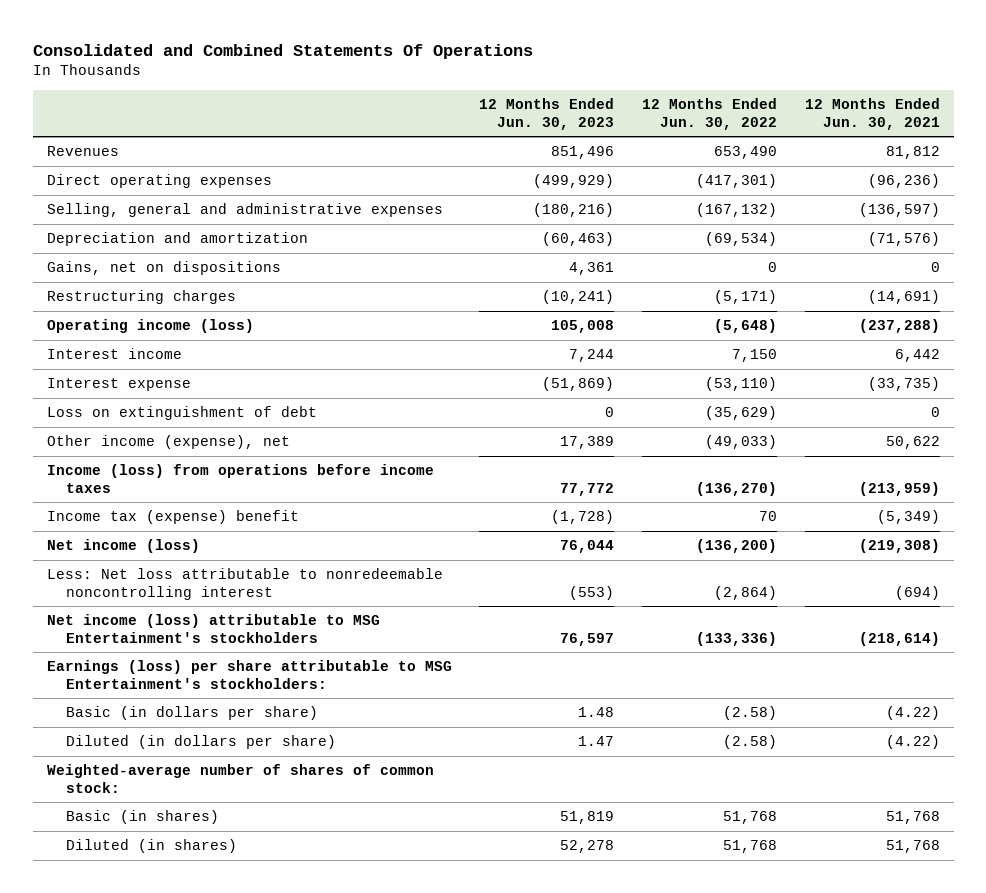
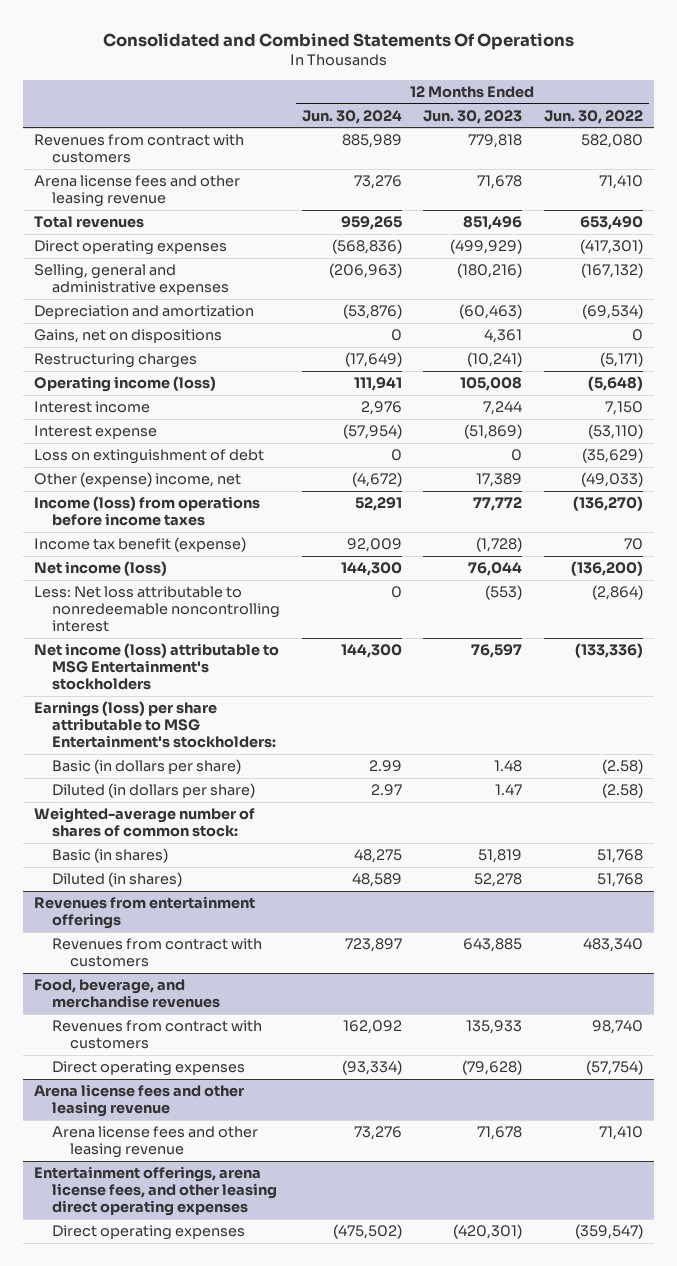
- | 12 Months Ended Jun. 30, 2023 | 12 Months Ended Jun. 30, 2022 | 12 Months Ended Jun. 30, 2021
+ | 12 Months Ended Jun. 30, 2024 | 12 Months Ended Jun. 30, 2023 | 12 Months Ended Jun. 30, 2022
- Revenues | 851,496 | 653,490 | 81,812
+ Revenues from contract with customers | 885,989 | 779,818 | 582,080
+ Arena license fees and other leasing revenue | 73,276 | 71,678 | 71,410
+ Total revenues | 959,265 | 851,496 | 653,490
- Other income (expense), net | 17,389 | (49,033) | 50,622
+ Other (expense) income, net | (4,672) | 17,389 | (49,033)
- Income tax (expense) benefit | (1,728) | 70 | (5,349)
+ Income tax benefit (expense) | 92,009 | (1,728) | 70
+ Revenues from entertainment offerings
+ Revenues from contract with customers | 723,897 | 643,885 | 483,340
+ Food, beverage, and merchandise revenues
+ Revenues from contract with customers | 162,092 | 135,933 | 98,740
+ Direct operating expenses | (93,334) | (79,628) | (57,754)
+ Arena license fees and other leasing revenue
+ Arena license fees and other leasing revenue | 73,276 | 71,678 | 71,410
+ Entertainment offerings, arena license fees, and other leasing direct operating expenses
+ Direct operating expenses | (475,502) | (420,301) | (359,547)

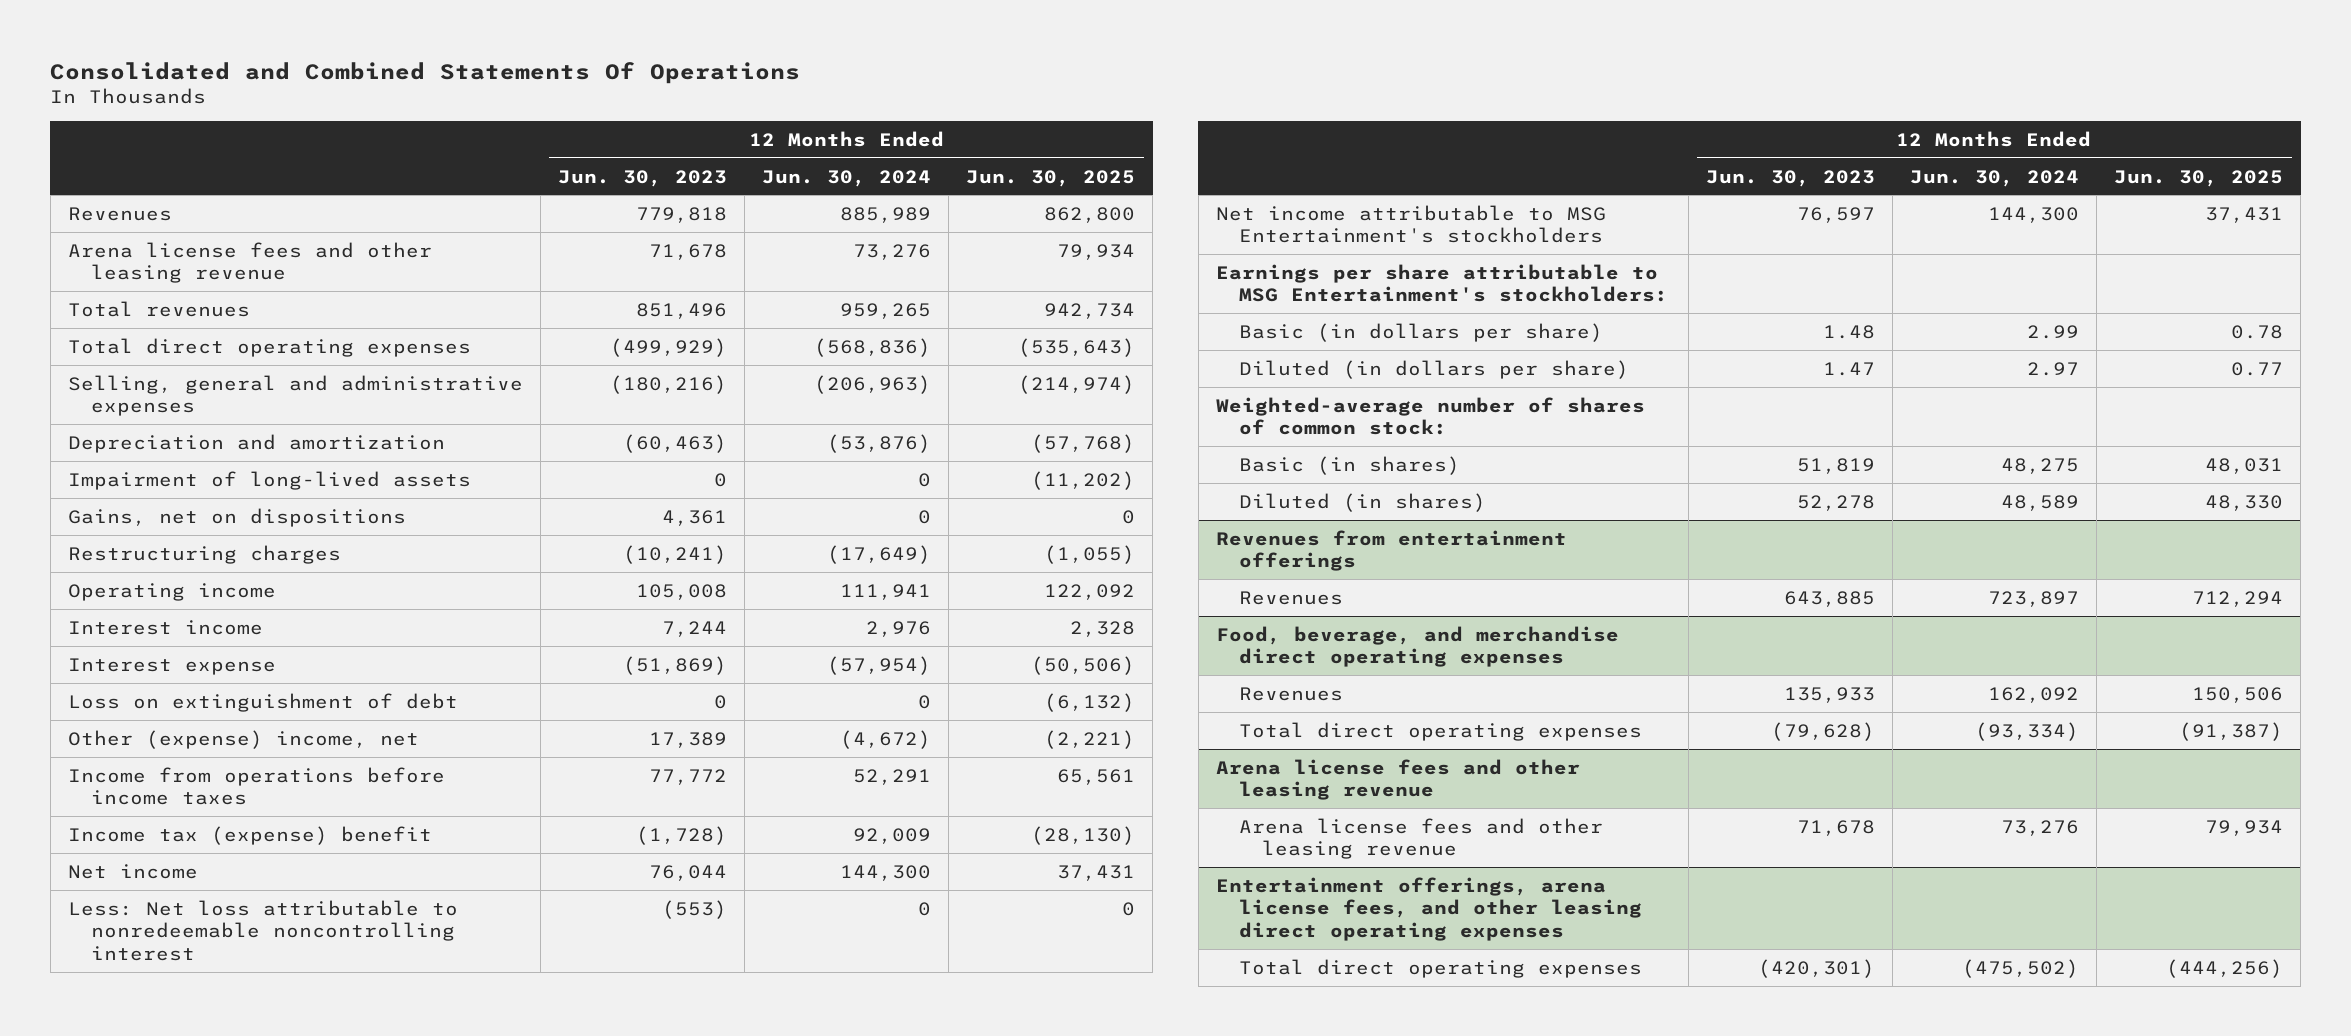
- | 12 Months Ended Jun. 30, 2024 | 12 Months Ended Jun. 30, 2023 | 12 Months Ended Jun. 30, 2022
+ | 12 Months Ended Jun. 30, 2023 | 12 Months Ended Jun. 30, 2024 | 12 Months Ended Jun. 30, 2025
- Revenues from contract with customers | 885,989 | 779,818 | 582,080
+ Revenues | 779,818 | 885,989 | 862,800
- Direct operating expenses | (568,836) | (499,929) | (417,301)
+ Total direct operating expenses | (499,929) | (568,836) | (535,643)
+ Impairment of long-lived assets | 0 | 0 | (11,202)
- Operating income (loss) | 111,941 | 105,008 | (5,648)
+ Operating income | 105,008 | 111,941 | 122,092
- Income (loss) from operations before income taxes | 52,291 | 77,772 | (136,270)
- Income tax benefit (expense) | 92,009 | (1,728) | 70
- Net income (loss) | 144,300 | 76,044 | (136,200)
+ Income from operations before income taxes | 77,772 | 52,291 | 65,561
+ Income tax (expense) benefit | (1,728) | 92,009 | (28,130)
+ Net income | 76,044 | 144,300 | 37,431
- Net income (loss) attributable to MSG Entertainment's stockholders | 144,300 | 76,597 | (133,336)
- Earnings (loss) per share attributable to MSG Entertainment's stockholders:
+ Net income attributable to MSG Entertainment's stockholders | 76,597 | 144,300 | 37,431
+ Earnings per share attributable to MSG Entertainment's stockholders:
@ Revenues from entertainment offerings
- Revenues from contract with customers | 723,897 | 643,885 | 483,340
- Food, beverage, and merchandise revenues
- Revenues from contract with customers | 162,092 | 135,933 | 98,740
- Direct operating expenses | (93,334) | (79,628) | (57,754)
@ Revenues from entertainment offerings
+ Revenues | 643,885 | 723,897 | 712,294
+ Food, beverage, and merchandise direct operating expenses
+ Revenues | 135,933 | 162,092 | 150,506
+ Total direct operating expenses | (79,628) | (93,334) | (91,387)
@ Entertainment offerings, arena license fees, and other leasing direct operating expenses
- Direct operating expenses | (475,502) | (420,301) | (359,547)
+ Total direct operating expenses | (420,301) | (475,502) | (444,256)

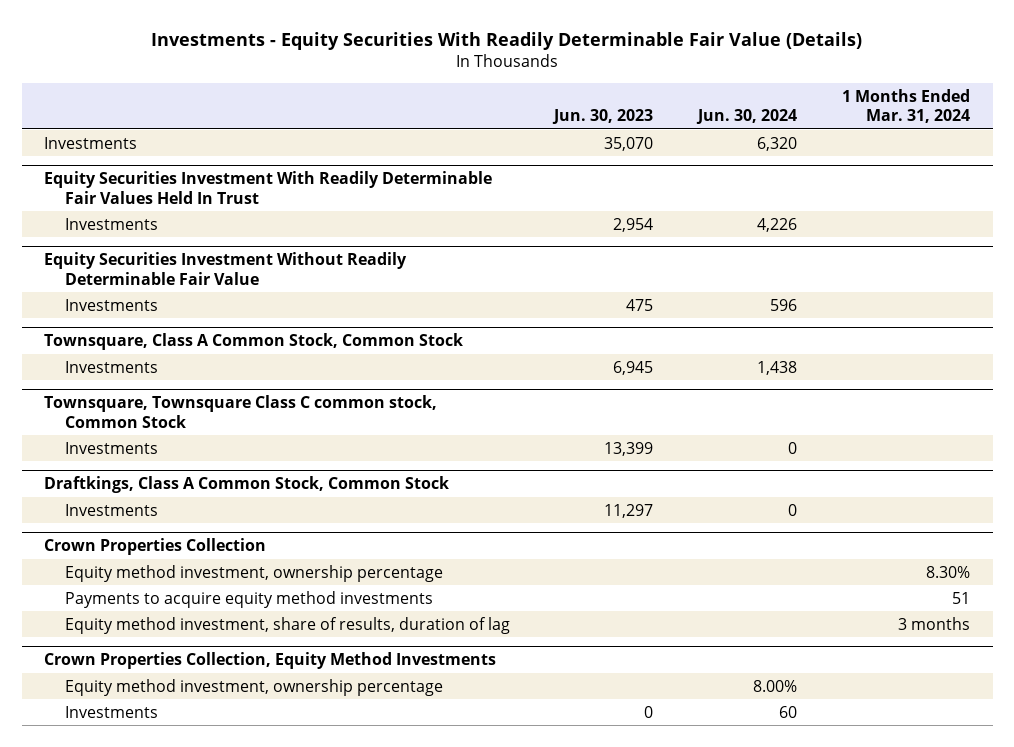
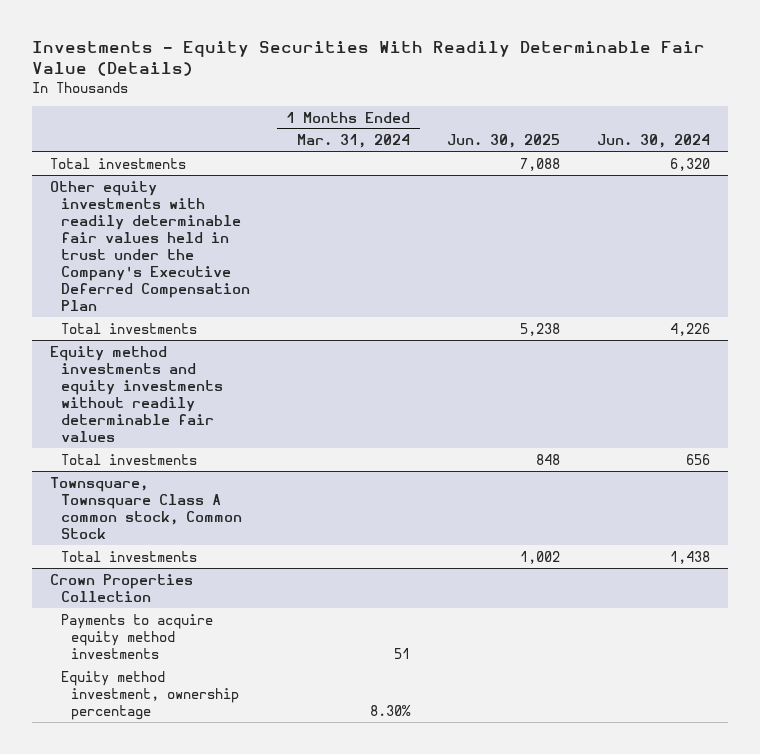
- | Jun. 30, 2023 | Jun. 30, 2024 | 1 Months Ended Mar. 31, 2024
+ | 1 Months Ended Mar. 31, 2024 | Jun. 30, 2025 | Jun. 30, 2024
- Investments | 35,070 | 6,320 |
- Equity Securities Investment With Readily Determinable Fair Values Held In Trust
- Investments | 2,954 | 4,226 |
- Equity Securities Investment Without Readily Determinable Fair Value
- Investments | 475 | 596 |
- Townsquare, Class A Common Stock, Common Stock
- Investments | 6,945 | 1,438 |
- Townsquare, Townsquare Class C common stock, Common Stock
- Investments | 13,399 | 0 |
- Draftkings, Class A Common Stock, Common Stock
- Investments | 11,297 | 0 |
+ Total investments | | 7,088 | 6,320
+ Other equity investments with readily determinable fair values held in trust under the Company's Executive Deferred Compensation Plan
+ Total investments | | 5,238 | 4,226
+ Equity method investments and equity investments without readily determinable fair values
+ Total investments | | 848 | 656
+ Townsquare, Townsquare Class A common stock, Common Stock
+ Total investments | | 1,002 | 1,438
@ Crown Properties Collection
- Equity method investment, share of results, duration of lag | | | 3 months
- Crown Properties Collection, Equity Method Investments
- Equity method investment, ownership percentage | | 8.00% |
- Investments | 0 | 60 |
@ Crown Properties Collection
moved down: Equity method investment, ownership percentage | 8.30% | |

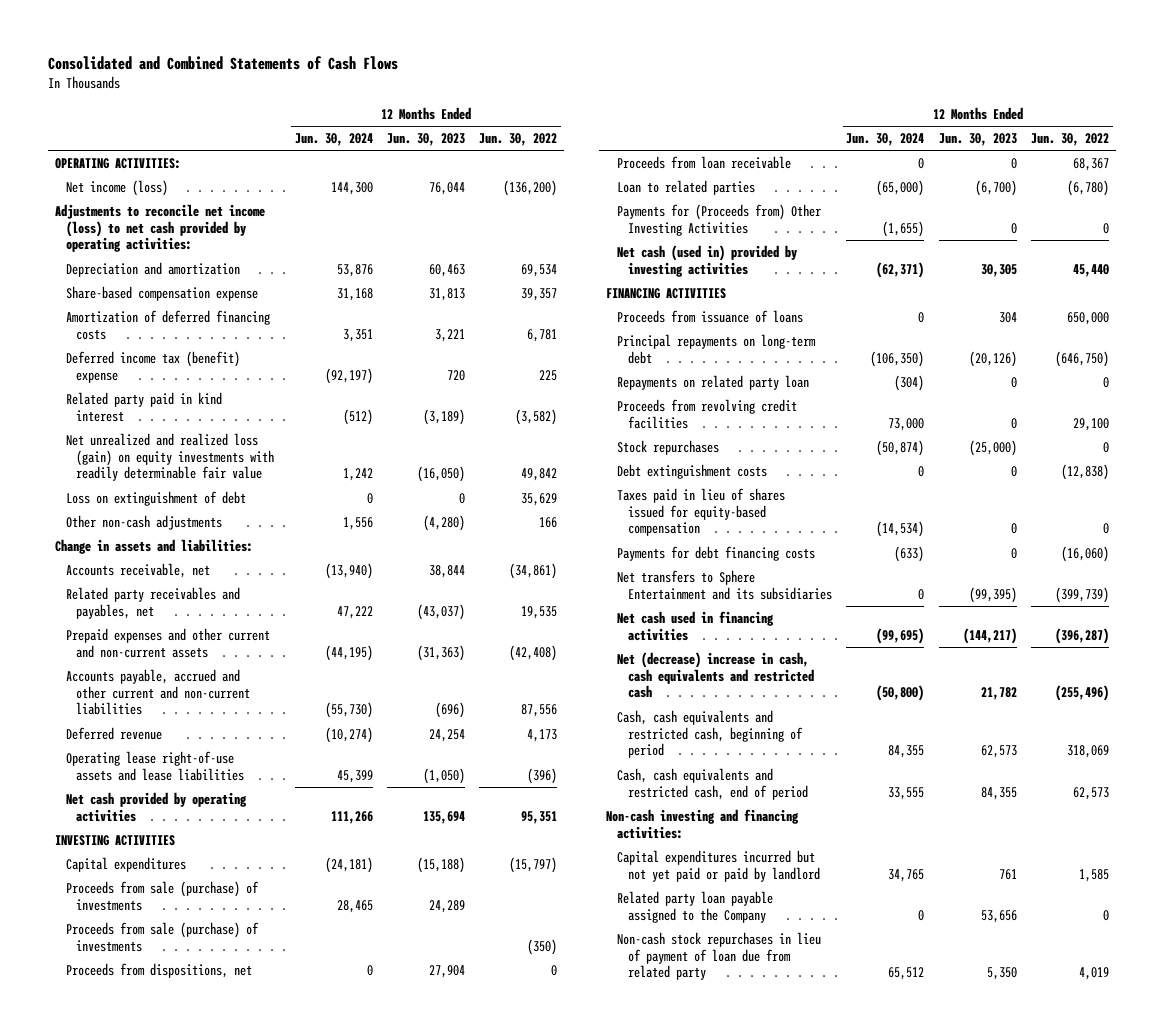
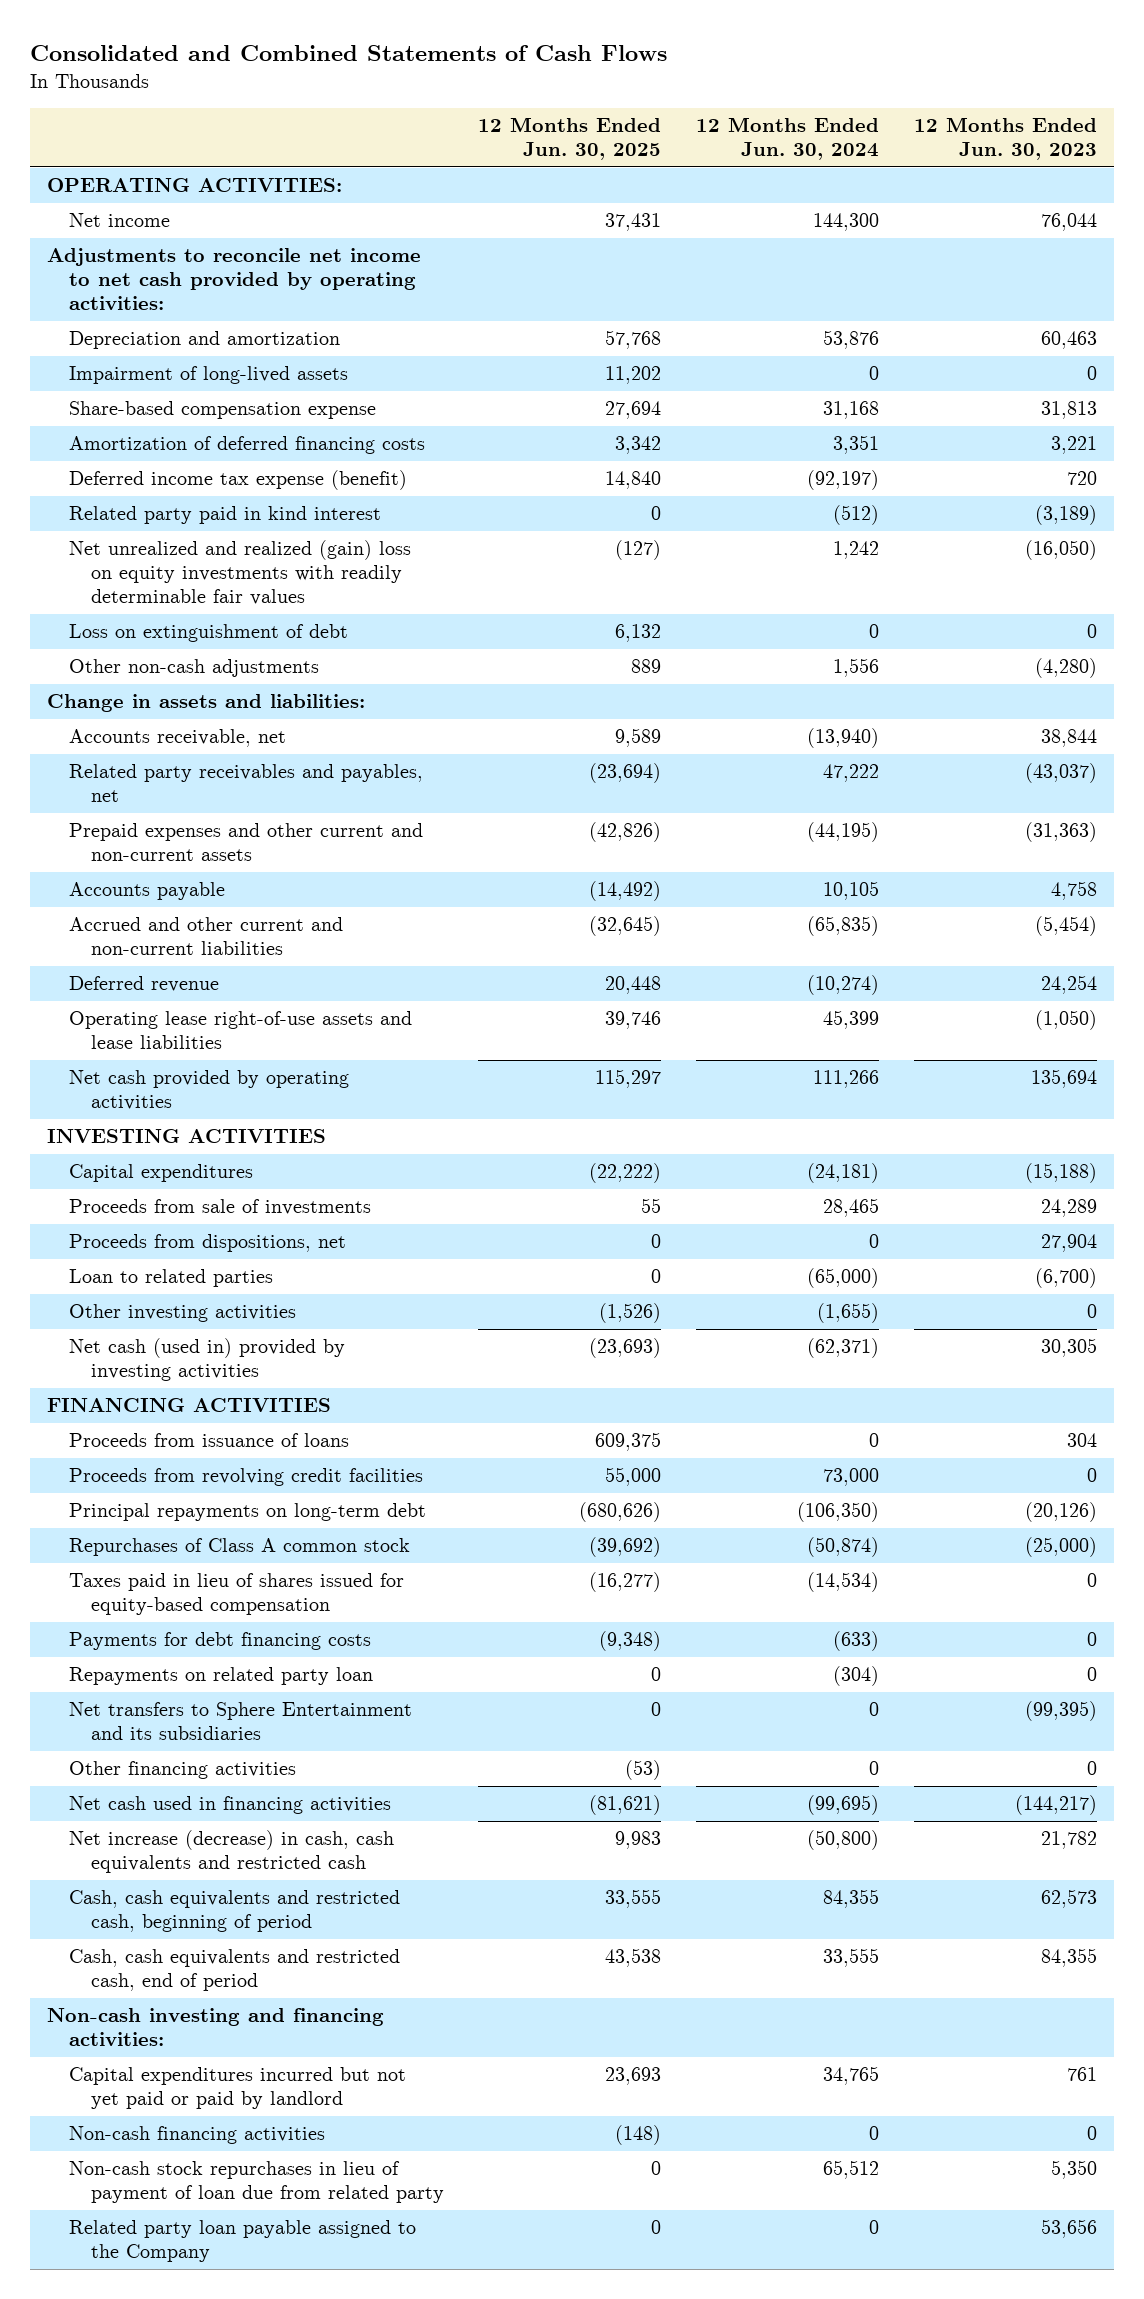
- | 12 Months Ended Jun. 30, 2024 | 12 Months Ended Jun. 30, 2023 | 12 Months Ended Jun. 30, 2022
+ | 12 Months Ended Jun. 30, 2025 | 12 Months Ended Jun. 30, 2024 | 12 Months Ended Jun. 30, 2023
- Net income (loss) | 144,300 | 76,044 | (136,200)
- Adjustments to reconcile net income (loss) to net cash provided by operating activities:
+ Net income | 37,431 | 144,300 | 76,044
+ Adjustments to reconcile net income to net cash provided by operating activities:
+ Impairment of long-lived assets | 11,202 | 0 | 0
- Deferred income tax (benefit) expense | (92,197) | 720 | 225
+ Deferred income tax expense (benefit) | 14,840 | (92,197) | 720
- Net unrealized and realized loss (gain) on equity investments with readily determinable fair value | 1,242 | (16,050) | 49,842
+ Net unrealized and realized (gain) loss on equity investments with readily determinable fair values | (127) | 1,242 | (16,050)
- Accounts payable, accrued and other current and non-current liabilities | (55,730) | (696) | 87,556
+ Accounts payable | (14,492) | 10,105 | 4,758
+ Accrued and other current and non-current liabilities | (32,645) | (65,835) | (5,454)
- Proceeds from sale (purchase) of investments | 28,465 | 24,289 |
- Proceeds from sale (purchase) of investments | | | (350)
+ Proceeds from sale of investments | 55 | 28,465 | 24,289
- Proceeds from loan receivable | 0 | 0 | 68,367
- Payments for (Proceeds from) Other Investing Activities | (1,655) | 0 | 0
+ Other investing activities | (1,526) | (1,655) | 0
- Stock repurchases | (50,874) | (25,000) | 0
- Debt extinguishment costs | 0 | 0 | (12,838)
moved down: Principal repayments on long-term debt | (680,626) | (106,350) | (20,126)
+ Repurchases of Class A common stock | (39,692) | (50,874) | (25,000)
moved down: Repayments on related party loan | 0 | (304) | 0
+ Other financing activities | (53) | 0 | 0
- Net (decrease) increase in cash, cash equivalents and restricted cash | (50,800) | 21,782 | (255,496)
+ Net increase (decrease) in cash, cash equivalents and restricted cash | 9,983 | (50,800) | 21,782
+ Non-cash financing activities | (148) | 0 | 0
moved down: Related party loan payable assigned to the Company | 0 | 0 | 53,656

